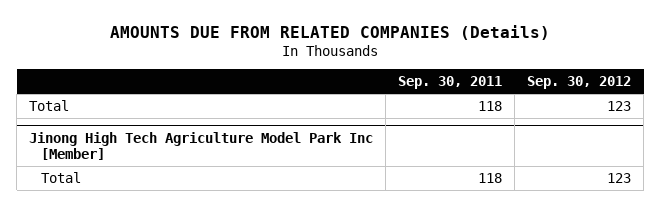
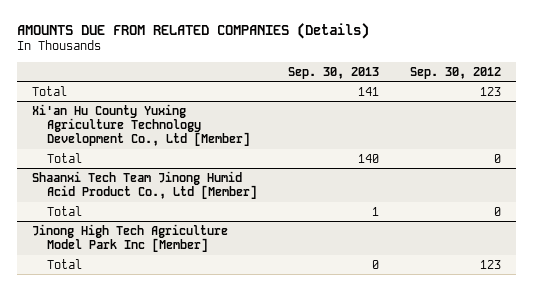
- | Sep. 30, 2011 | Sep. 30, 2012
+ | Sep. 30, 2013 | Sep. 30, 2012
+ Xi'an Hu County Yuxing Agriculture Technology Development Co., Ltd [Member]
+ Total | 140 | 0
+ Shaanxi Tech Team Jinong Humid Acid Product Co., Ltd [Member]
+ Total | 1 | 0

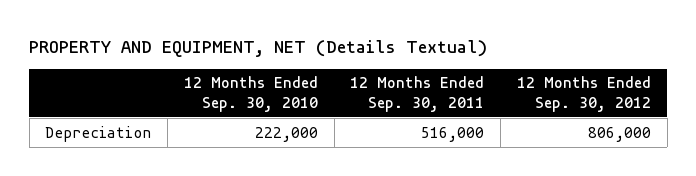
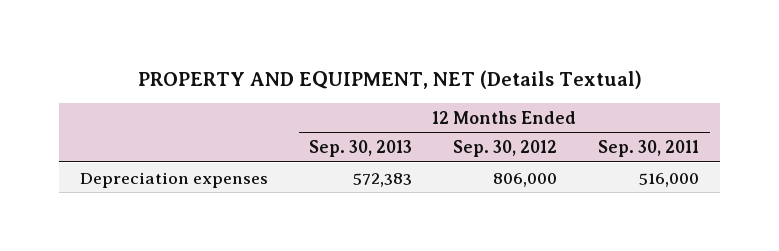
- | 12 Months Ended Sep. 30, 2010 | 12 Months Ended Sep. 30, 2011 | 12 Months Ended Sep. 30, 2012
+ | 12 Months Ended Sep. 30, 2013 | 12 Months Ended Sep. 30, 2012 | 12 Months Ended Sep. 30, 2011
- Depreciation | 222,000 | 516,000 | 806,000
+ Depreciation expenses | 572,383 | 806,000 | 516,000

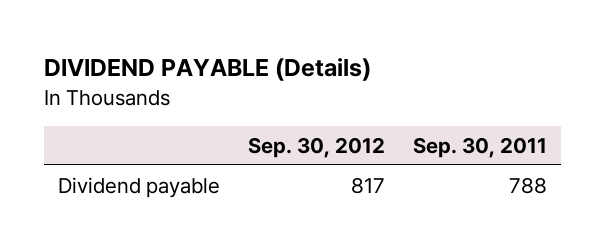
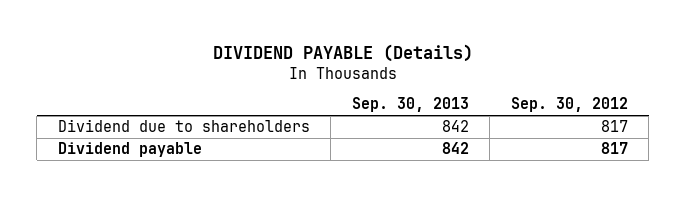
- | Sep. 30, 2012 | Sep. 30, 2011
+ | Sep. 30, 2013 | Sep. 30, 2012
+ Dividend due to shareholders | 842 | 817

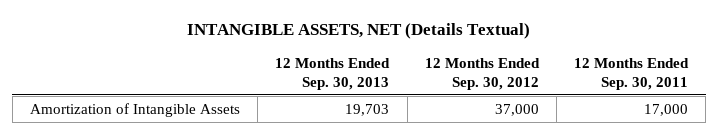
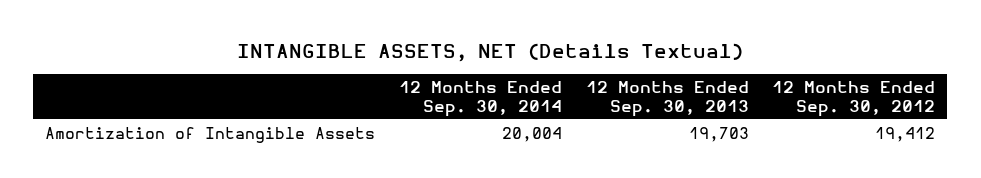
- | 12 Months Ended Sep. 30, 2013 | 12 Months Ended Sep. 30, 2012 | 12 Months Ended Sep. 30, 2011
+ | 12 Months Ended Sep. 30, 2014 | 12 Months Ended Sep. 30, 2013 | 12 Months Ended Sep. 30, 2012
- Amortization of Intangible Assets | 19,703 | 37,000 | 17,000
+ Amortization of Intangible Assets | 20,004 | 19,703 | 19,412

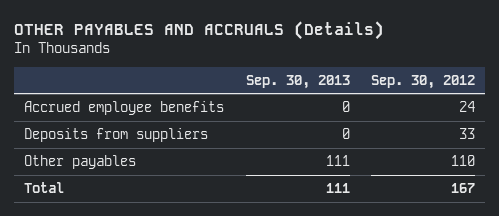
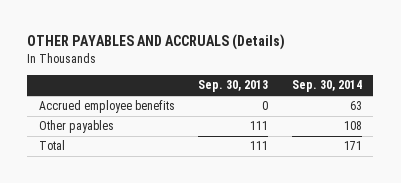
- | Sep. 30, 2013 | Sep. 30, 2012
+ | Sep. 30, 2013 | Sep. 30, 2014
- Deposits from suppliers | 0 | 33

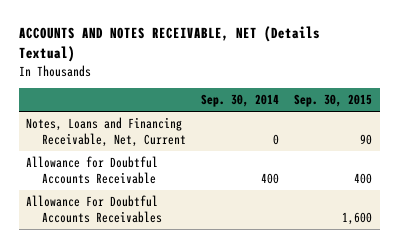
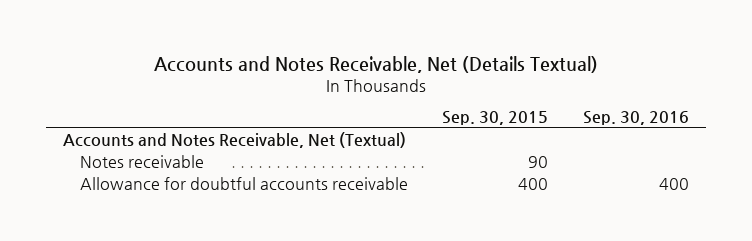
- ACCOUNTS AND NOTES RECEIVABLE, NET (Details Textual)
+ Accounts and Notes Receivable, Net (Details Textual)
- | Sep. 30, 2014 | Sep. 30, 2015
+ | Sep. 30, 2015 | Sep. 30, 2016
- Notes, Loans and Financing Receivable, Net, Current | 0 | 90
- Allowance for Doubtful Accounts Receivable | 400 | 400
- Allowance For Doubtful Accounts Receivables | | 1,600
+ Accounts and Notes Receivable, Net (Textual)
+ Notes receivable | 90 |
+ Allowance for doubtful accounts receivable | 400 | 400

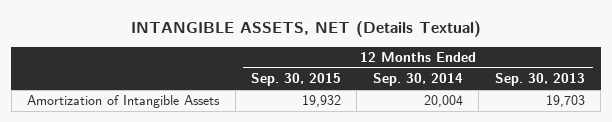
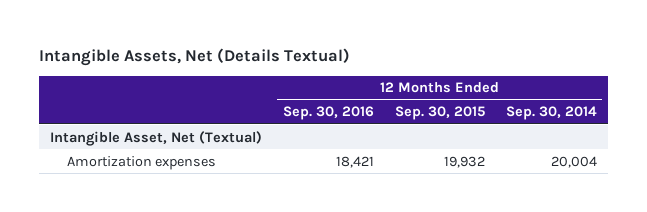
- INTANGIBLE ASSETS, NET (Details Textual)
+ Intangible Assets, Net (Details Textual)
- | 12 Months Ended Sep. 30, 2015 | 12 Months Ended Sep. 30, 2014 | 12 Months Ended Sep. 30, 2013
+ | 12 Months Ended Sep. 30, 2016 | 12 Months Ended Sep. 30, 2015 | 12 Months Ended Sep. 30, 2014
- Amortization of Intangible Assets | 19,932 | 20,004 | 19,703
+ Intangible Asset, Net (Textual)
+ Amortization expenses | 18,421 | 19,932 | 20,004

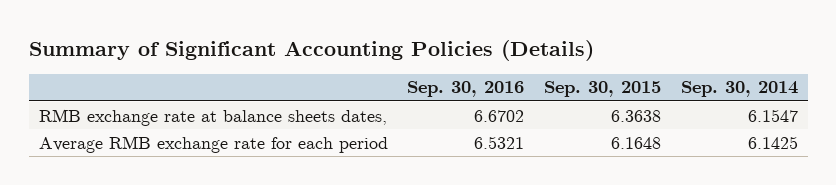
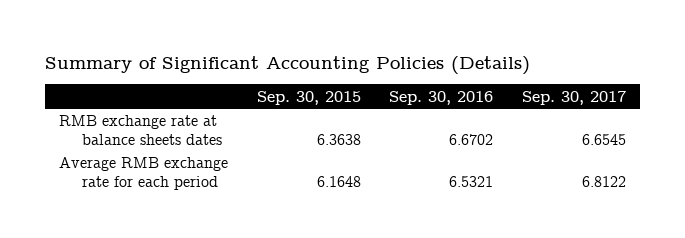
- | Sep. 30, 2016 | Sep. 30, 2015 | Sep. 30, 2014
+ | Sep. 30, 2015 | Sep. 30, 2016 | Sep. 30, 2017
- RMB exchange rate at balance sheets dates, | 6.6702 | 6.3638 | 6.1547
+ RMB exchange rate at balance sheets dates | 6.3638 | 6.6702 | 6.6545

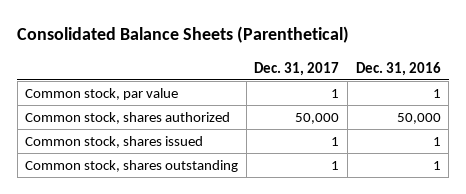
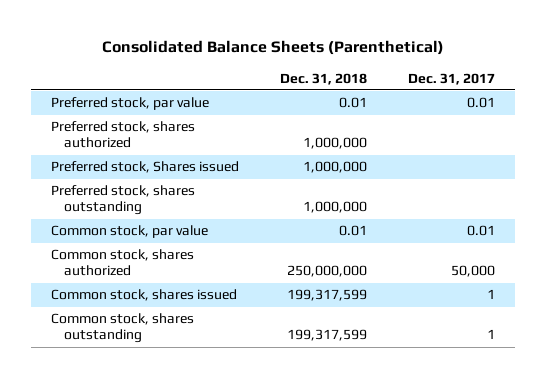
- | Dec. 31, 2017 | Dec. 31, 2016
+ | Dec. 31, 2018 | Dec. 31, 2017
- Common stock, par value | 1 | 1
+ Preferred stock, par value | 0.01 | 0.01
+ Preferred stock, shares authorized | 1,000,000 |
+ Preferred stock, Shares issued | 1,000,000 |
+ Preferred stock, shares outstanding | 1,000,000 |
+ Common stock, par value | 0.01 | 0.01

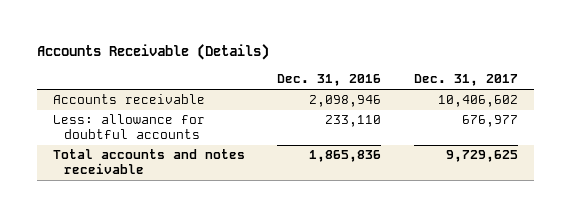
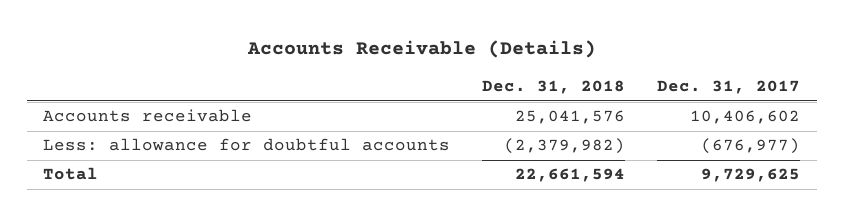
- | Dec. 31, 2016 | Dec. 31, 2017
+ | Dec. 31, 2018 | Dec. 31, 2017
- Less: allowance for doubtful accounts | 233,110 | 676,977
- Total accounts and notes receivable | 1,865,836 | 9,729,625
+ Less: allowance for doubtful accounts | (2,379,982) | (676,977)
+ Total | 22,661,594 | 9,729,625

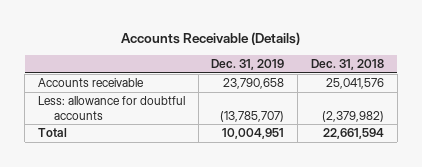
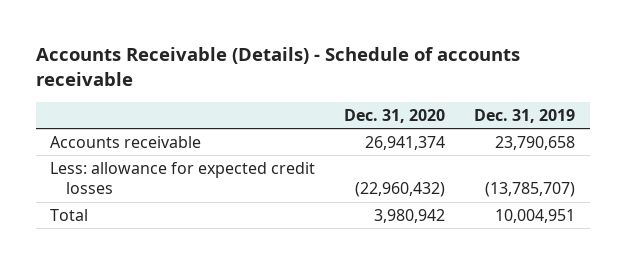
- Accounts Receivable (Details)
+ Accounts Receivable (Details) - Schedule of accounts receivable
- | Dec. 31, 2019 | Dec. 31, 2018
+ | Dec. 31, 2020 | Dec. 31, 2019
- Less: allowance for doubtful accounts | (13,785,707) | (2,379,982)
+ Less: allowance for expected credit losses | (22,960,432) | (13,785,707)

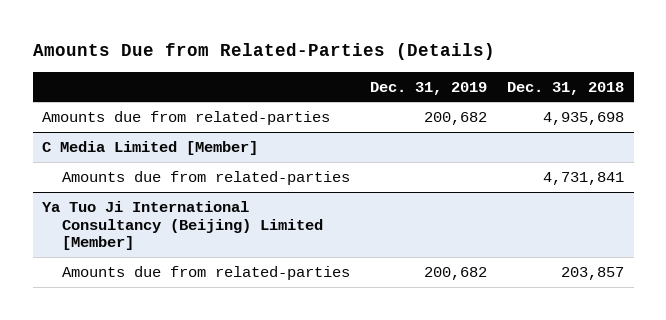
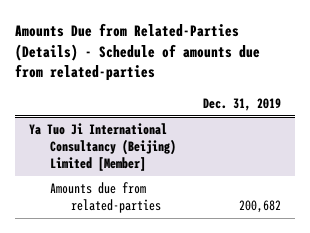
- Amounts Due from Related-Parties (Details)
+ Amounts Due from Related-Parties (Details) - Schedule of amounts due from related-parties
- | Dec. 31, 2019 | Dec. 31, 2018
+ | Dec. 31, 2019
- Amounts due from related-parties | 200,682 | 4,935,698
- C Media Limited [Member]
- Amounts due from related-parties | | 4,731,841

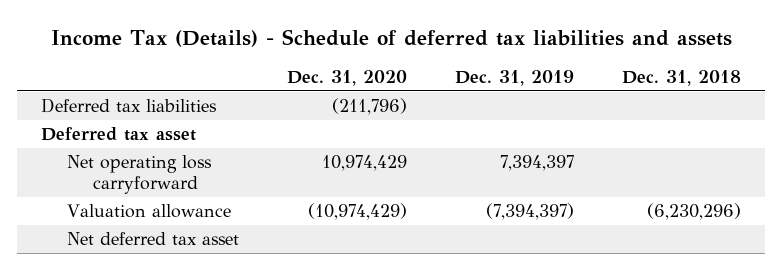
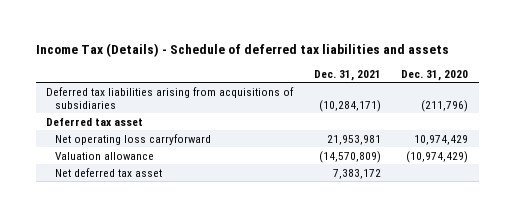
- | Dec. 31, 2020 | Dec. 31, 2019 | Dec. 31, 2018
+ | Dec. 31, 2021 | Dec. 31, 2020
- Deferred tax liabilities | (211,796) | |
+ Deferred tax liabilities arising from acquisitions of subsidiaries | (10,284,171) | (211,796)

